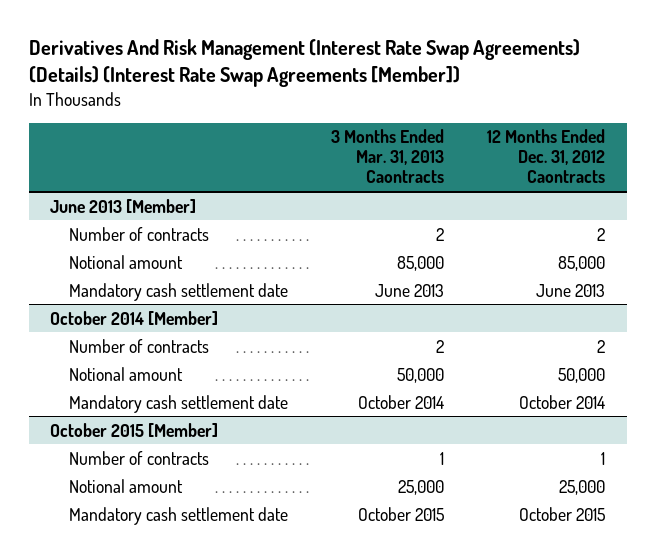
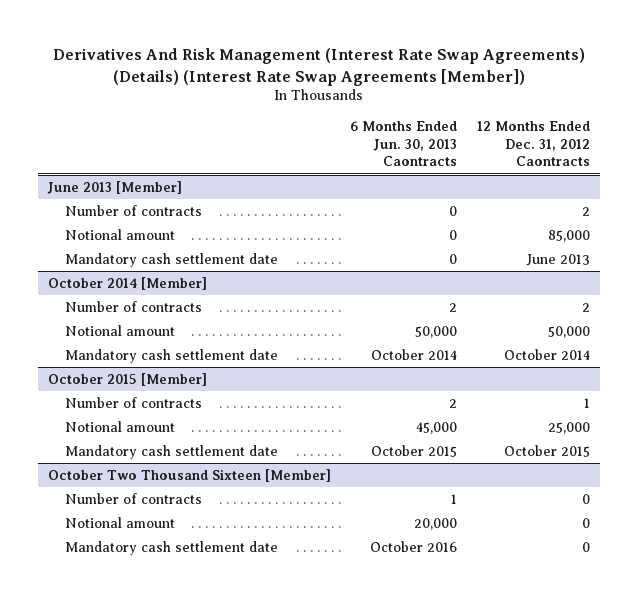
- | 3 Months Ended Mar. 31, 2013 Caontracts | 12 Months Ended Dec. 31, 2012 Caontracts
+ | 6 Months Ended Jun. 30, 2013 Caontracts | 12 Months Ended Dec. 31, 2012 Caontracts
+ October Two Thousand Sixteen [Member]
+ Number of contracts | 1 | 0
+ Notional amount | 20,000 | 0
+ Mandatory cash settlement date | October 2016 | 0

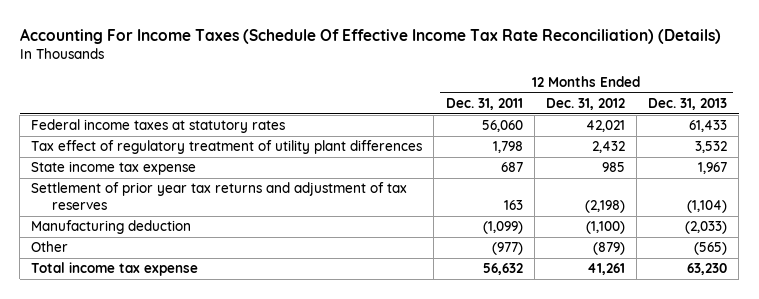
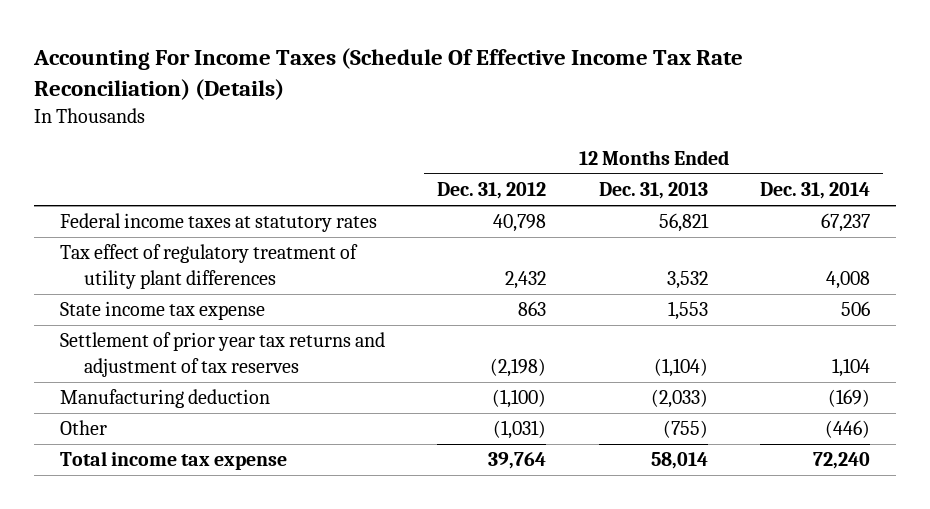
- | 12 Months Ended Dec. 31, 2011 | 12 Months Ended Dec. 31, 2012 | 12 Months Ended Dec. 31, 2013
+ | 12 Months Ended Dec. 31, 2012 | 12 Months Ended Dec. 31, 2013 | 12 Months Ended Dec. 31, 2014
- Federal income taxes at statutory rates | 56,060 | 42,021 | 61,433
+ Federal income taxes at statutory rates | 40,798 | 56,821 | 67,237
- State income tax expense | 687 | 985 | 1,967
+ State income tax expense | 863 | 1,553 | 506
- Other | (977) | (879) | (565)
- Total income tax expense | 56,632 | 41,261 | 63,230
+ Other | (1,031) | (755) | (446)
+ Total income tax expense | 39,764 | 58,014 | 72,240

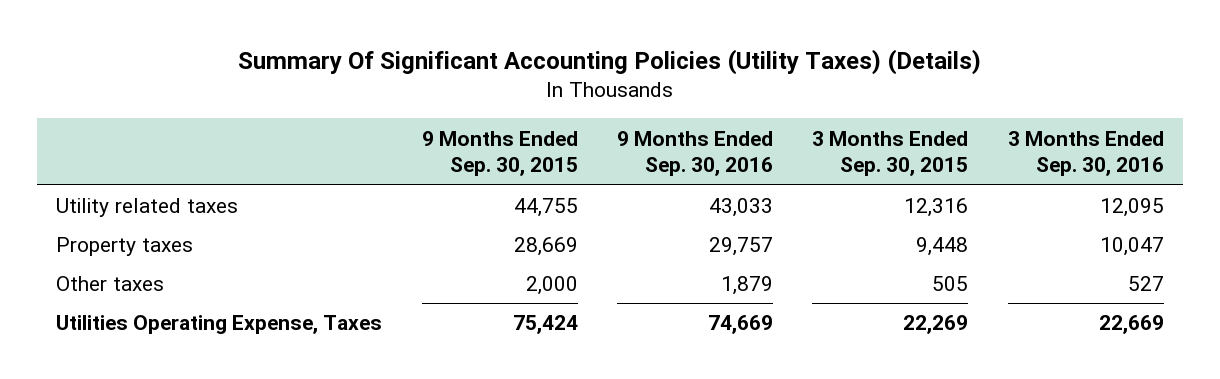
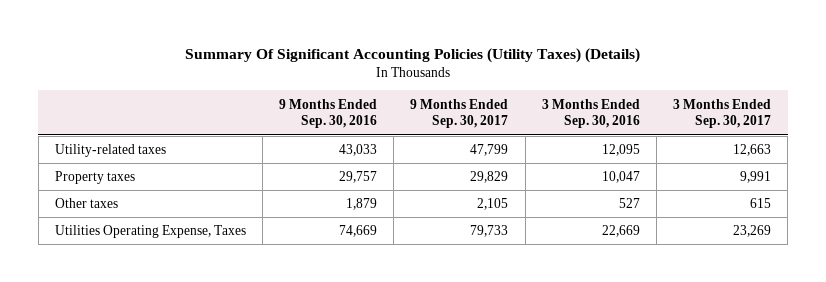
- | 9 Months Ended Sep. 30, 2015 | 9 Months Ended Sep. 30, 2016 | 3 Months Ended Sep. 30, 2015 | 3 Months Ended Sep. 30, 2016
+ | 9 Months Ended Sep. 30, 2016 | 9 Months Ended Sep. 30, 2017 | 3 Months Ended Sep. 30, 2016 | 3 Months Ended Sep. 30, 2017
- Utility related taxes | 44,755 | 43,033 | 12,316 | 12,095
+ Utility-related taxes | 43,033 | 47,799 | 12,095 | 12,663

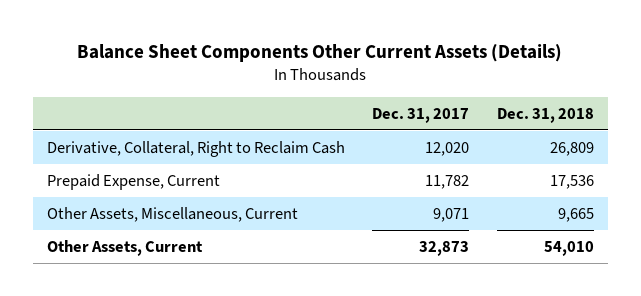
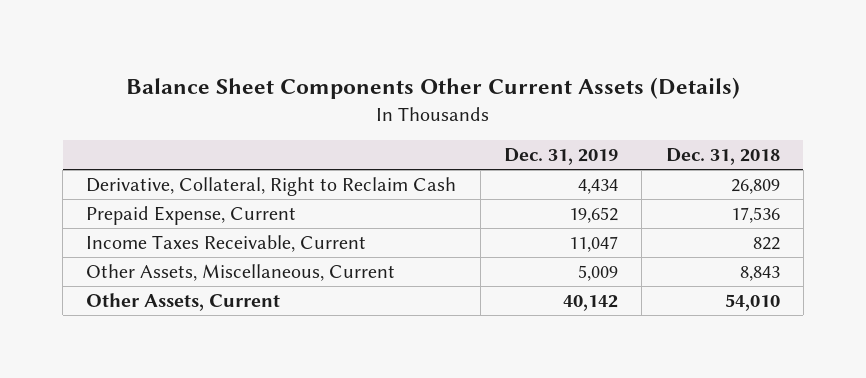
- | Dec. 31, 2017 | Dec. 31, 2018
+ | Dec. 31, 2019 | Dec. 31, 2018
- Other Assets, Miscellaneous, Current | 9,071 | 9,665
+ Income Taxes Receivable, Current | 11,047 | 822
+ Other Assets, Miscellaneous, Current | 5,009 | 8,843

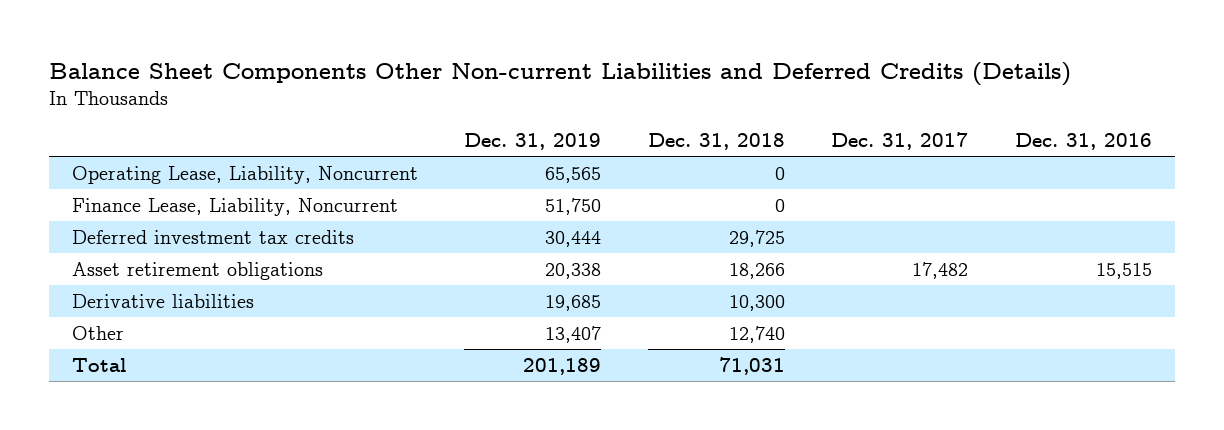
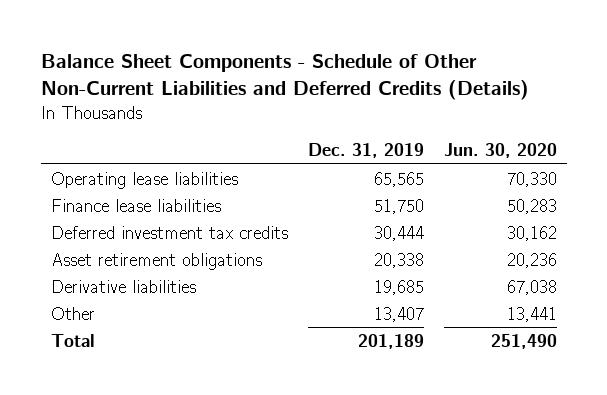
- Balance Sheet Components Other Non-current Liabilities and Deferred Credits (Details)
+ Balance Sheet Components - Schedule of Other Non-Current Liabilities and Deferred Credits (Details)
- | Dec. 31, 2019 | Dec. 31, 2018 | Dec. 31, 2017 | Dec. 31, 2016
+ | Dec. 31, 2019 | Jun. 30, 2020
- Operating Lease, Liability, Noncurrent | 65,565 | 0 | |
- Finance Lease, Liability, Noncurrent | 51,750 | 0 | |
+ Operating lease liabilities | 65,565 | 70,330
+ Finance lease liabilities | 51,750 | 50,283

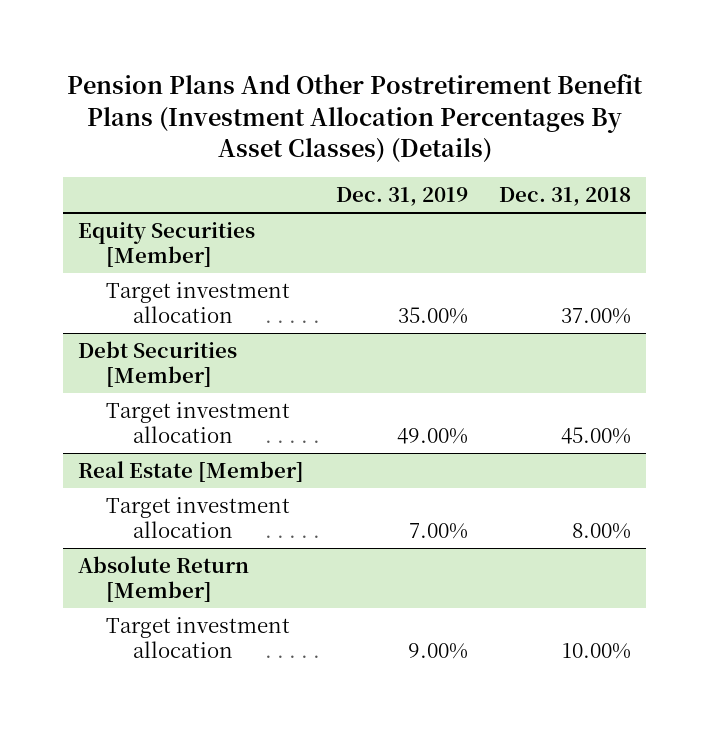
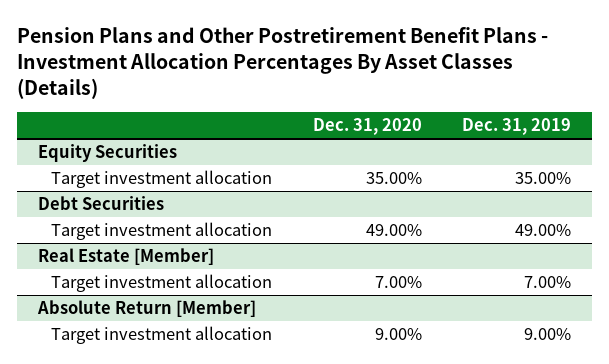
- Pension Plans And Other Postretirement Benefit Plans (Investment Allocation Percentages By Asset Classes) (Details)
+ Pension Plans and Other Postretirement Benefit Plans - Investment Allocation Percentages By Asset Classes (Details)
- | Dec. 31, 2019 | Dec. 31, 2018
+ | Dec. 31, 2020 | Dec. 31, 2019
- Equity Securities [Member]
+ Equity Securities
- Debt Securities [Member]
+ Debt Securities

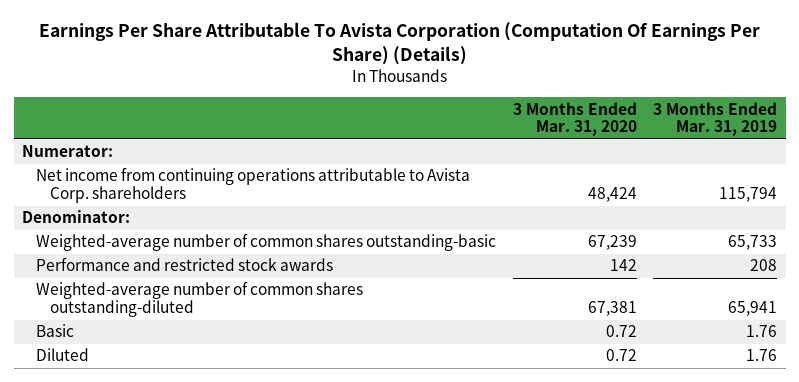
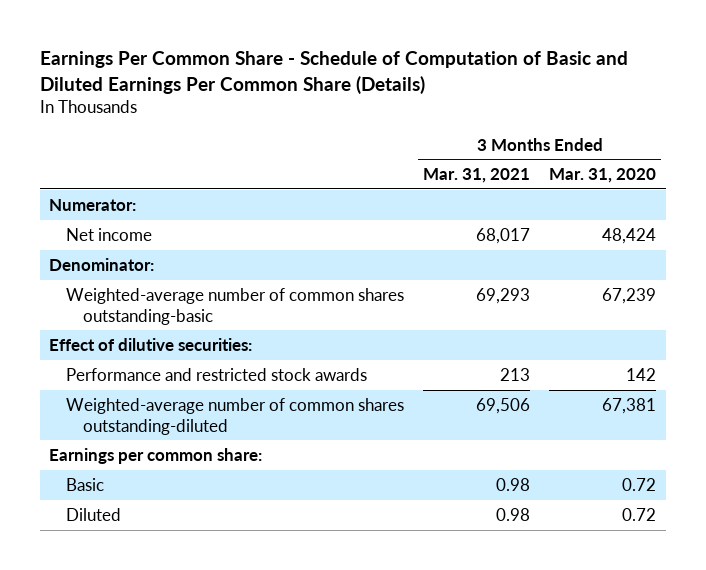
- Earnings Per Share Attributable To Avista Corporation (Computation Of Earnings Per Share) (Details)
+ Earnings Per Common Share - Schedule of Computation of Basic and Diluted Earnings Per Common Share (Details)
- | 3 Months Ended Mar. 31, 2020 | 3 Months Ended Mar. 31, 2019
+ | 3 Months Ended Mar. 31, 2021 | 3 Months Ended Mar. 31, 2020
- Net income from continuing operations attributable to Avista Corp. shareholders | 48,424 | 115,794
+ Net income | 68,017 | 48,424
+ Effect of dilutive securities:
+ Earnings per common share:

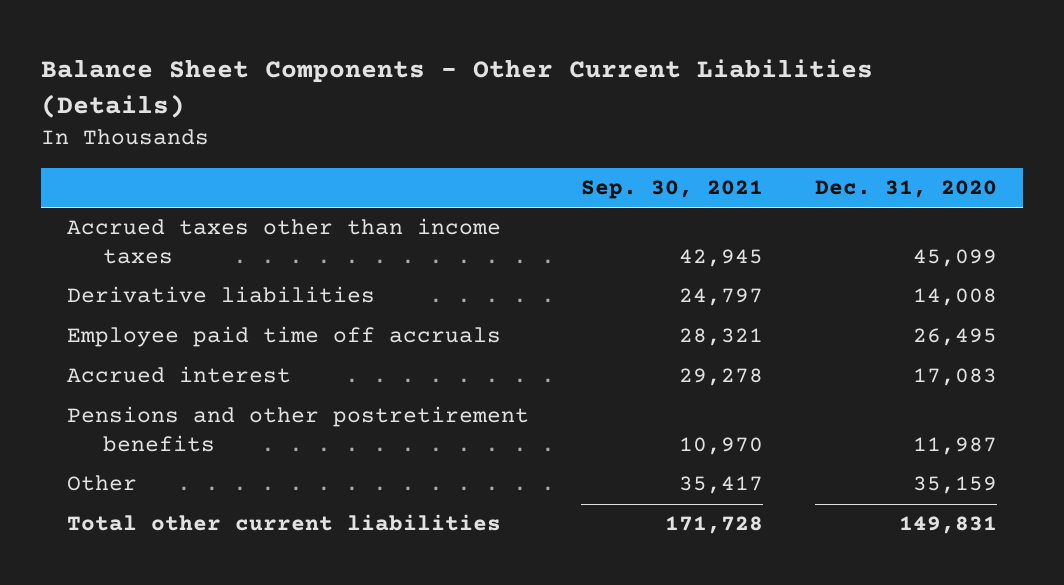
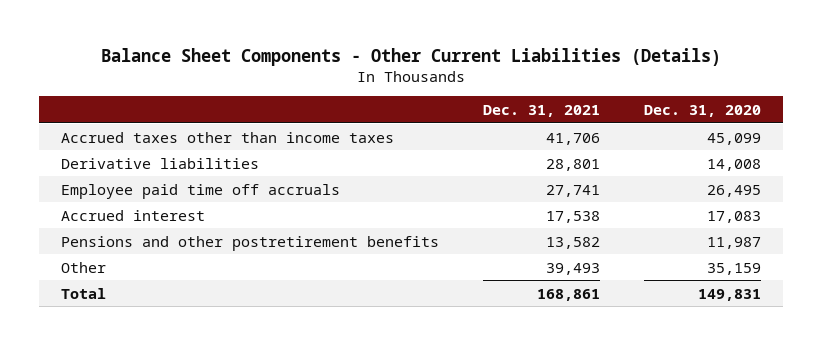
- | Sep. 30, 2021 | Dec. 31, 2020
+ | Dec. 31, 2021 | Dec. 31, 2020
- Total other current liabilities | 171,728 | 149,831
+ Total | 168,861 | 149,831

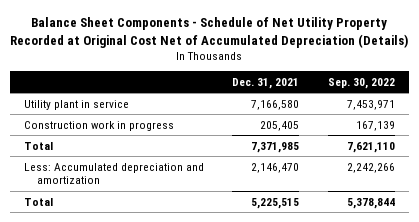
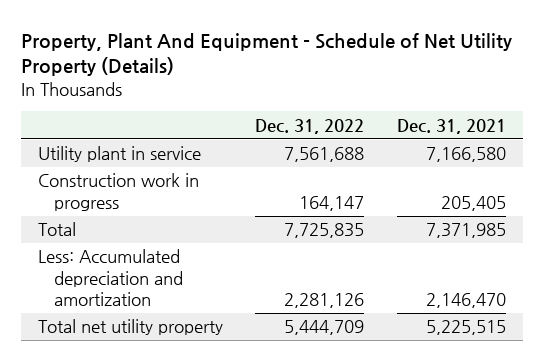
- Balance Sheet Components - Schedule of Net Utility Property Recorded at Original Cost Net of Accumulated Depreciation (Details)
+ Property, Plant And Equipment - Schedule of Net Utility Property (Details)
- | Dec. 31, 2021 | Sep. 30, 2022
+ | Dec. 31, 2022 | Dec. 31, 2021
- Total | 5,225,515 | 5,378,844
+ Total net utility property | 5,444,709 | 5,225,515

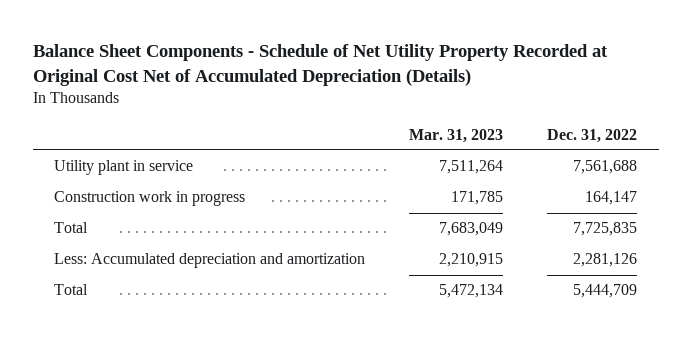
- Property, Plant And Equipment - Schedule of Net Utility Property (Details)
+ Balance Sheet Components - Schedule of Net Utility Property Recorded at Original Cost Net of Accumulated Depreciation (Details)
- | Dec. 31, 2022 | Dec. 31, 2021
+ | Mar. 31, 2023 | Dec. 31, 2022
- Total net utility property | 5,444,709 | 5,225,515
+ Total | 5,472,134 | 5,444,709

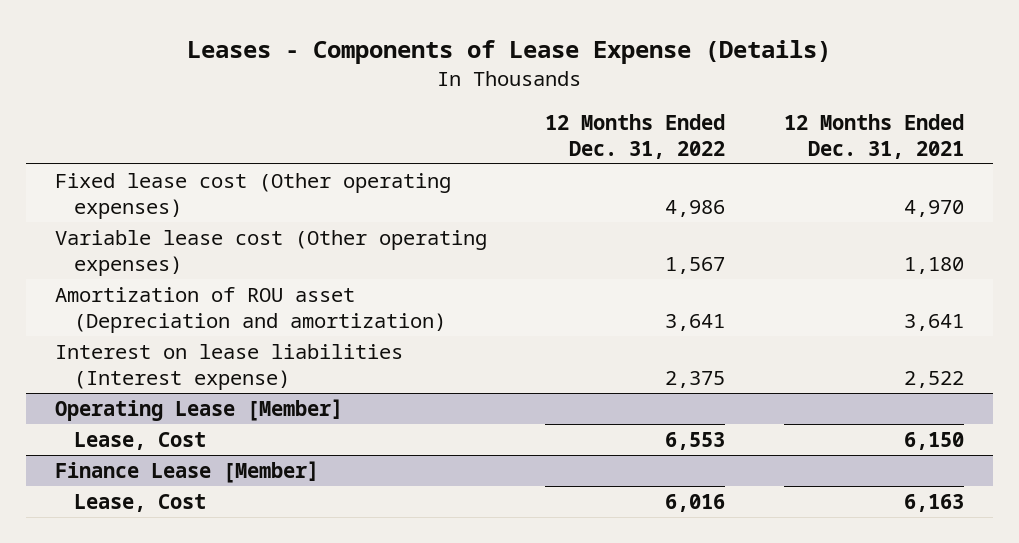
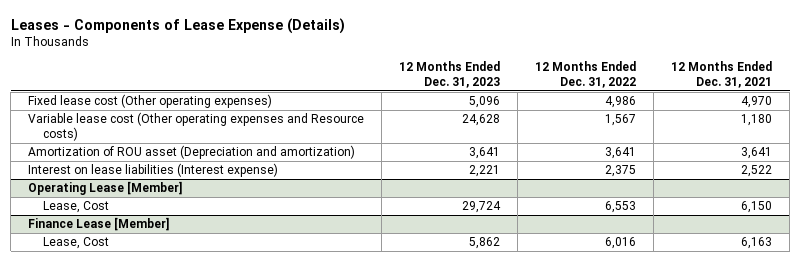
- | 12 Months Ended Dec. 31, 2022 | 12 Months Ended Dec. 31, 2021
+ | 12 Months Ended Dec. 31, 2023 | 12 Months Ended Dec. 31, 2022 | 12 Months Ended Dec. 31, 2021
- Variable lease cost (Other operating expenses) | 1,567 | 1,180
+ Variable lease cost (Other operating expenses and Resource costs) | 24,628 | 1,567 | 1,180

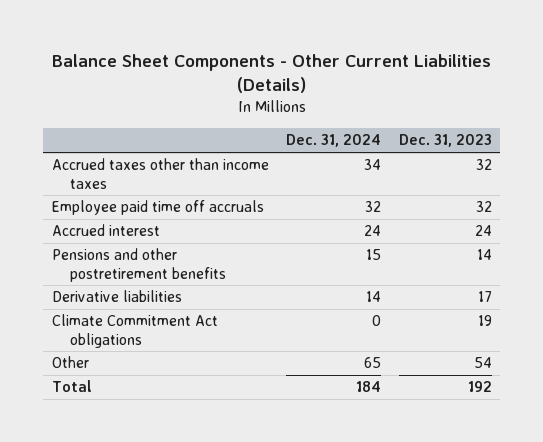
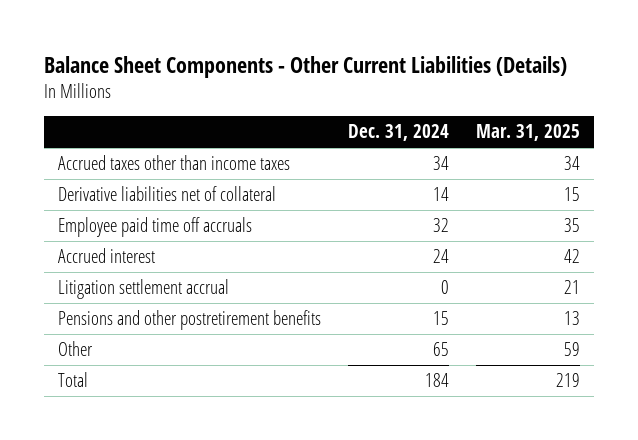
- | Dec. 31, 2024 | Dec. 31, 2023
+ | Dec. 31, 2024 | Mar. 31, 2025
+ Derivative liabilities net of collateral | 14 | 15
+ Litigation settlement accrual | 0 | 21
- Derivative liabilities | 14 | 17
- Climate Commitment Act obligations | 0 | 19

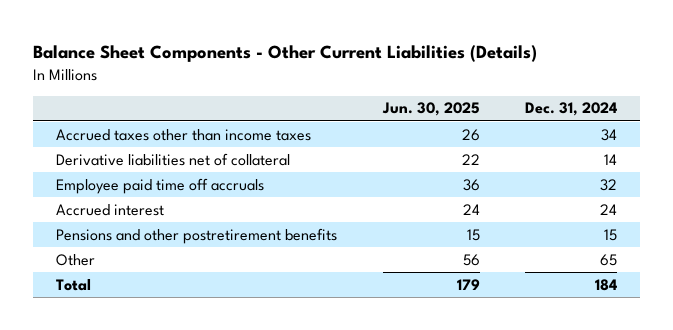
- | Dec. 31, 2024 | Mar. 31, 2025
+ | Jun. 30, 2025 | Dec. 31, 2024
- Litigation settlement accrual | 0 | 21

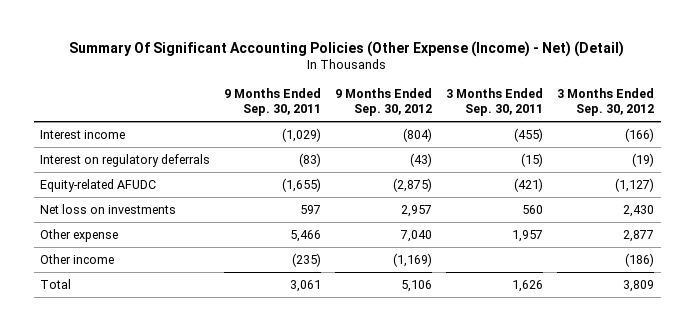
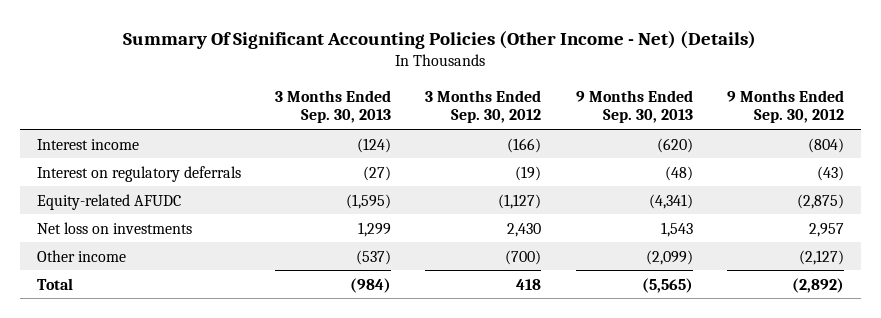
- Summary Of Significant Accounting Policies (Other Expense (Income) - Net) (Detail)
+ Summary Of Significant Accounting Policies (Other Income - Net) (Details)
- | 9 Months Ended Sep. 30, 2011 | 9 Months Ended Sep. 30, 2012 | 3 Months Ended Sep. 30, 2011 | 3 Months Ended Sep. 30, 2012
+ | 3 Months Ended Sep. 30, 2013 | 3 Months Ended Sep. 30, 2012 | 9 Months Ended Sep. 30, 2013 | 9 Months Ended Sep. 30, 2012
- Other expense | 5,466 | 7,040 | 1,957 | 2,877
- Other income | (235) | (1,169) | | (186)
- Total | 3,061 | 5,106 | 1,626 | 3,809
+ Other income | (537) | (700) | (2,099) | (2,127)
+ Total | (984) | 418 | (5,565) | (2,892)

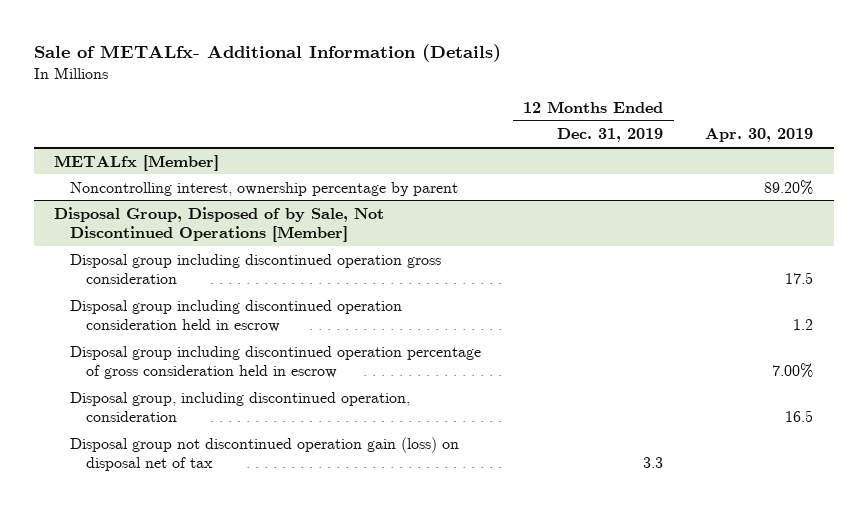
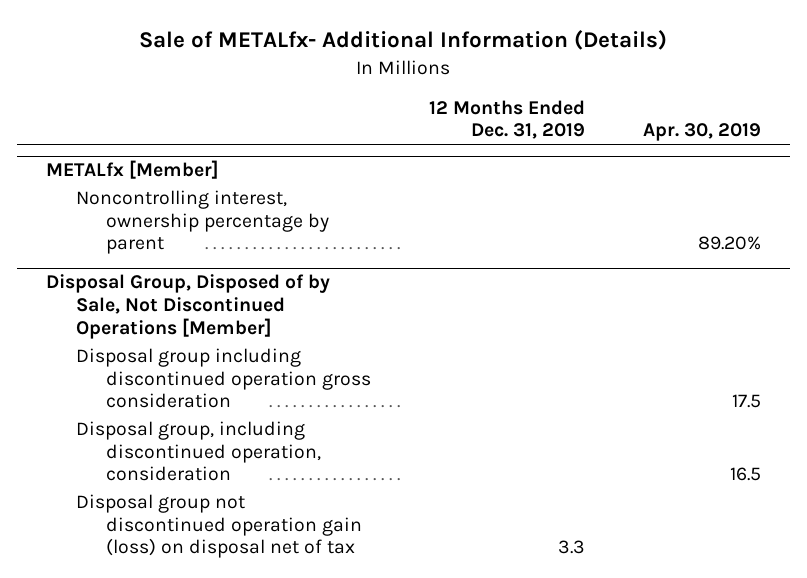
@ Disposal Group, Disposed of by Sale, Not Discontinued Operations [Member]
- Disposal group including discontinued operation consideration held in escrow | | 1.2
- Disposal group including discontinued operation percentage of gross consideration held in escrow | | 7.00%

